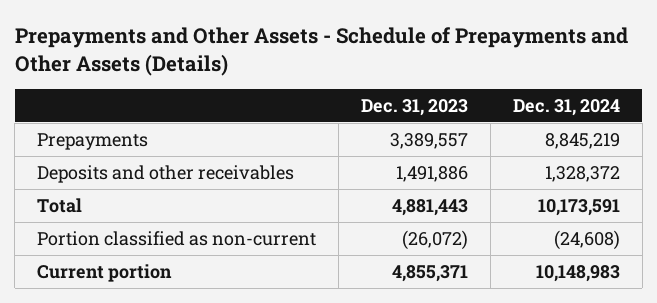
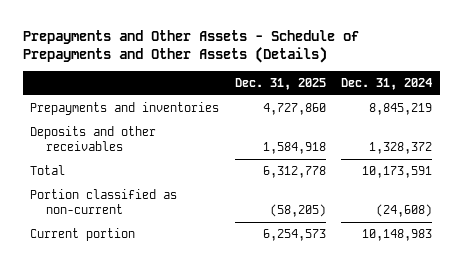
- | Dec. 31, 2023 | Dec. 31, 2024
+ | Dec. 31, 2025 | Dec. 31, 2024
- Prepayments | 3,389,557 | 8,845,219
+ Prepayments and inventories | 4,727,860 | 8,845,219

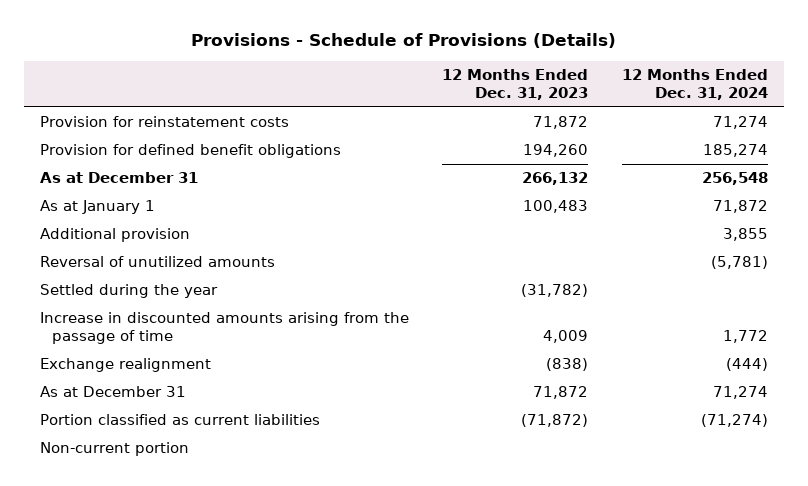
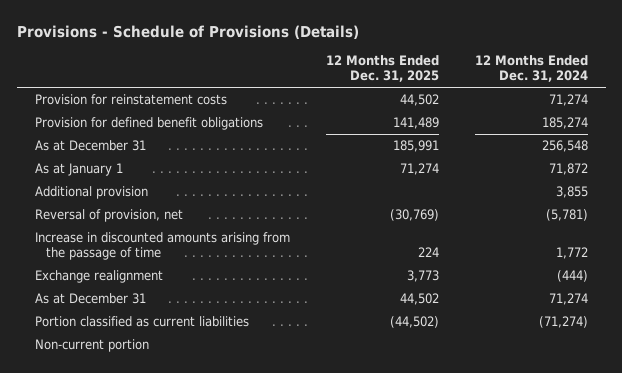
- | 12 Months Ended Dec. 31, 2023 | 12 Months Ended Dec. 31, 2024
+ | 12 Months Ended Dec. 31, 2025 | 12 Months Ended Dec. 31, 2024
- Reversal of unutilized amounts | | (5,781)
- Settled during the year | (31,782) |
+ Reversal of provision, net | (30,769) | (5,781)

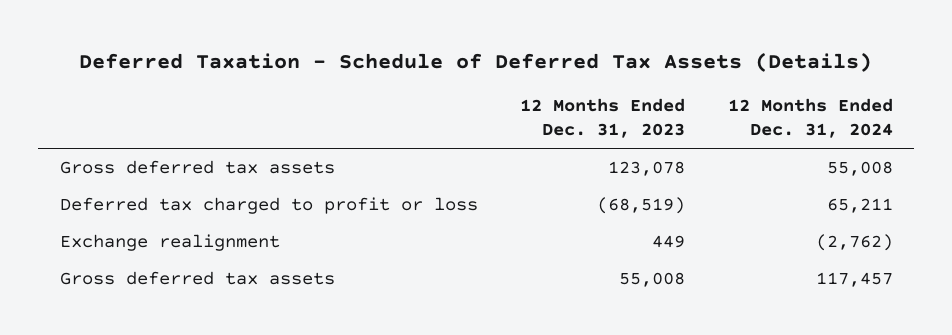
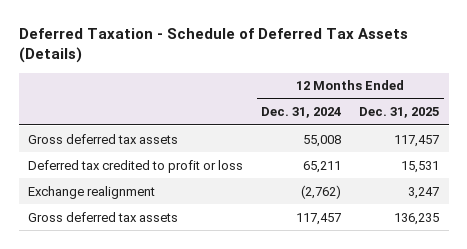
- | 12 Months Ended Dec. 31, 2023 | 12 Months Ended Dec. 31, 2024
+ | 12 Months Ended Dec. 31, 2024 | 12 Months Ended Dec. 31, 2025
- Deferred tax charged to profit or loss | (68,519) | 65,211
+ Deferred tax credited to profit or loss | 65,211 | 15,531

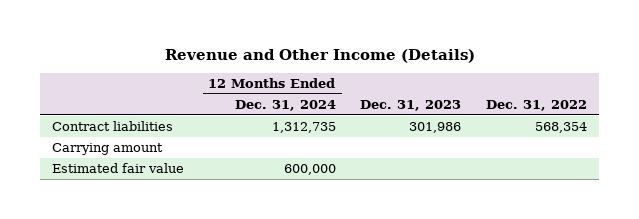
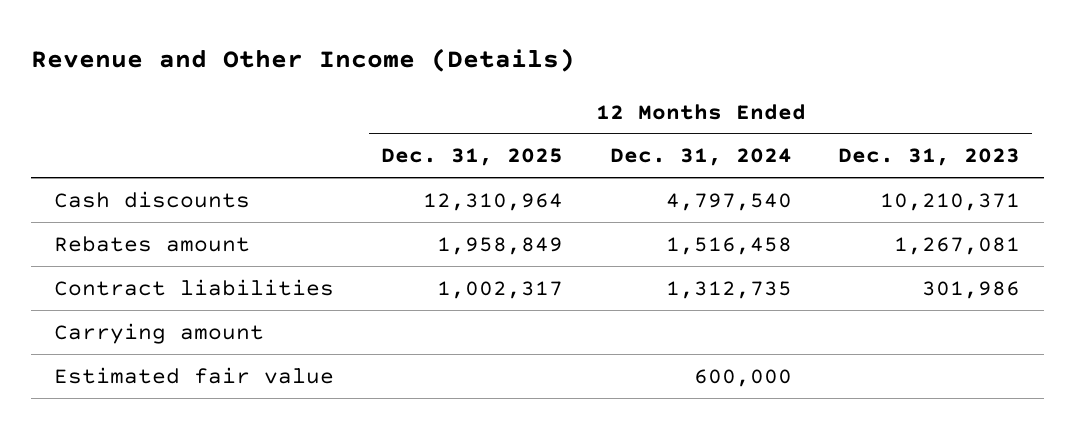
- | 12 Months Ended Dec. 31, 2024 | Dec. 31, 2023 | Dec. 31, 2022
+ | 12 Months Ended Dec. 31, 2025 | 12 Months Ended Dec. 31, 2024 | 12 Months Ended Dec. 31, 2023
+ Cash discounts | 12,310,964 | 4,797,540 | 10,210,371
+ Rebates amount | 1,958,849 | 1,516,458 | 1,267,081

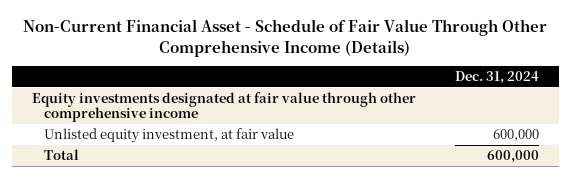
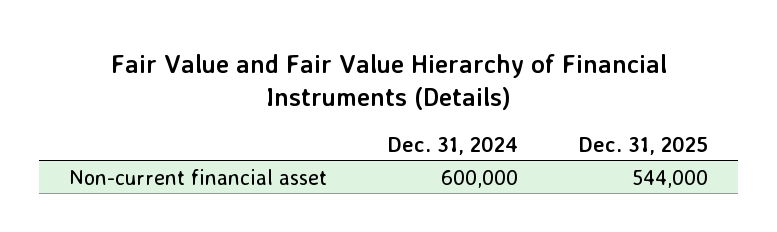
- Non-Current Financial Asset - Schedule of Fair Value Through Other Comprehensive Income (Details)
+ Fair Value and Fair Value Hierarchy of Financial Instruments (Details)
- | Dec. 31, 2024
+ | Dec. 31, 2024 | Dec. 31, 2025
- Equity investments designated at fair value through other comprehensive income
- Unlisted equity investment, at fair value | 600,000
- Total | 600,000
+ Non-current financial asset | 600,000 | 544,000

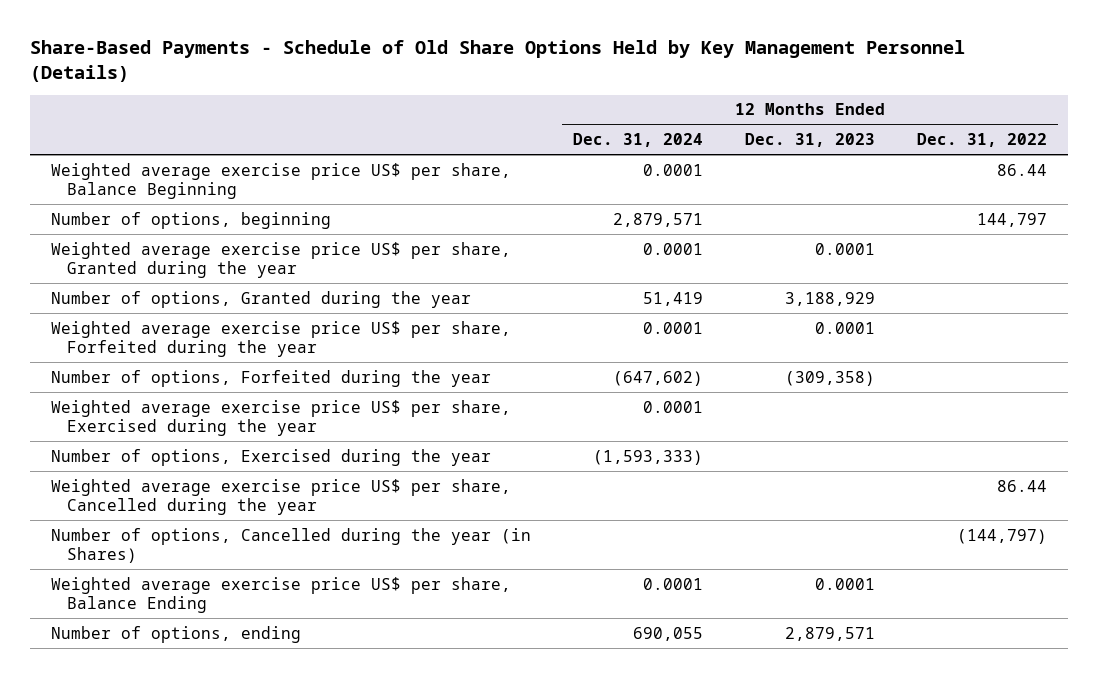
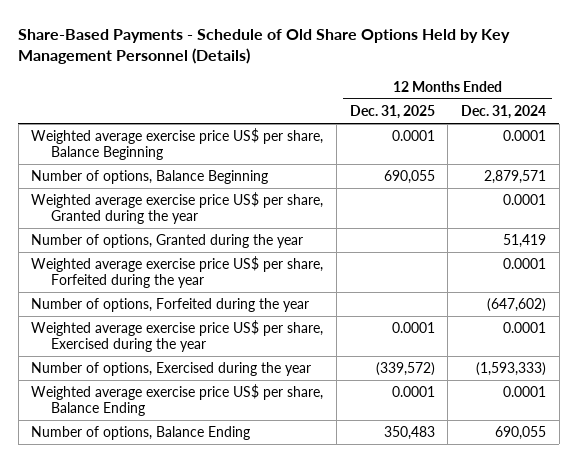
- | 12 Months Ended Dec. 31, 2024 | 12 Months Ended Dec. 31, 2023 | 12 Months Ended Dec. 31, 2022
+ | 12 Months Ended Dec. 31, 2025 | 12 Months Ended Dec. 31, 2024
- Number of options, beginning | 2,879,571 | | 144,797
+ Number of options, Balance Beginning | 690,055 | 2,879,571
- Weighted average exercise price US$ per share, Cancelled during the year | | | 86.44
- Number of options, Cancelled during the year (in Shares) | | | (144,797)
- Number of options, ending | 690,055 | 2,879,571 |
+ Number of options, Balance Ending | 350,483 | 690,055

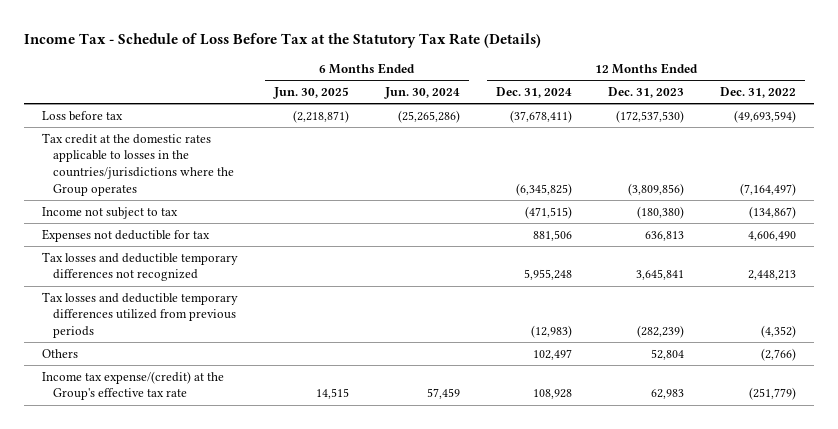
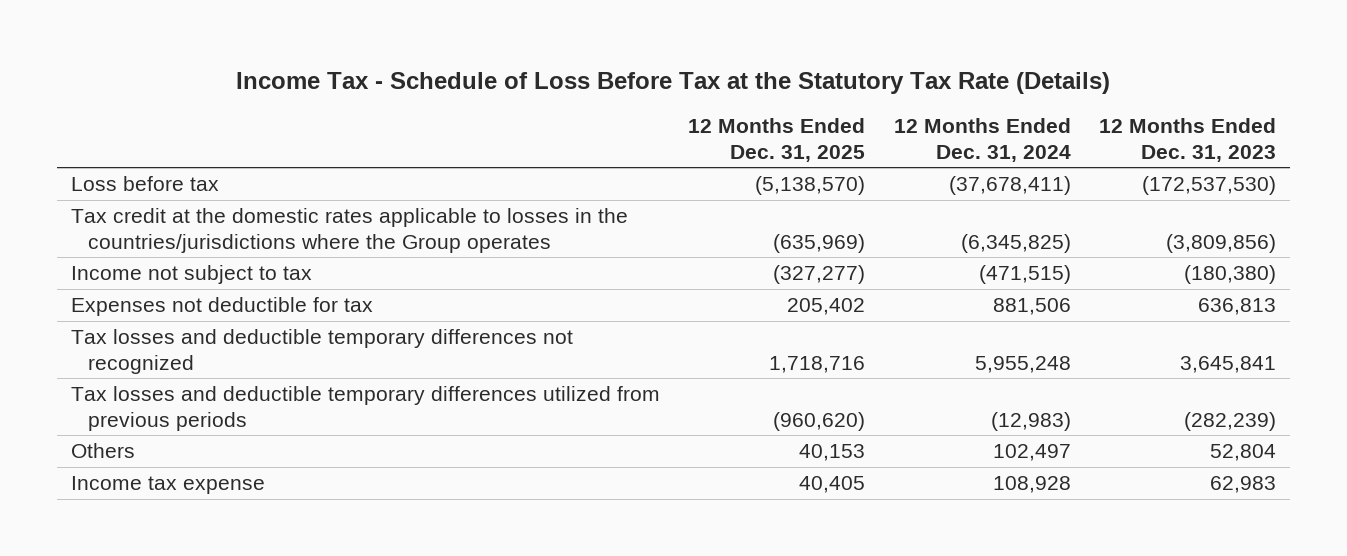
- | 6 Months Ended Jun. 30, 2025 | 6 Months Ended Jun. 30, 2024 | 12 Months Ended Dec. 31, 2024 | 12 Months Ended Dec. 31, 2023 | 12 Months Ended Dec. 31, 2022
+ | 12 Months Ended Dec. 31, 2025 | 12 Months Ended Dec. 31, 2024 | 12 Months Ended Dec. 31, 2023
- Income tax expense/(credit) at the Group's effective tax rate | 14,515 | 57,459 | 108,928 | 62,983 | (251,779)
+ Income tax expense | 40,405 | 108,928 | 62,983

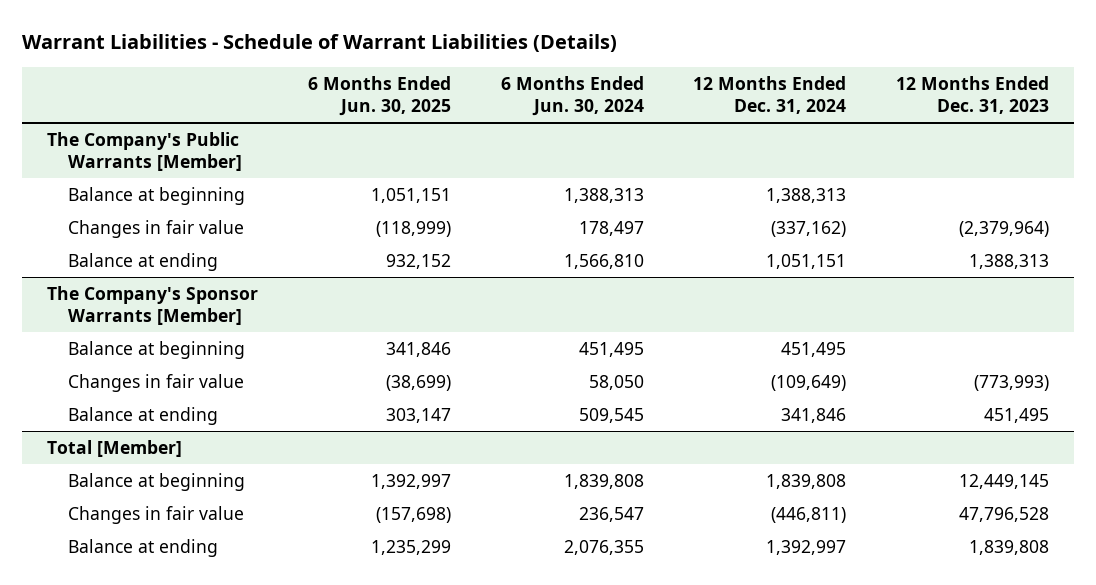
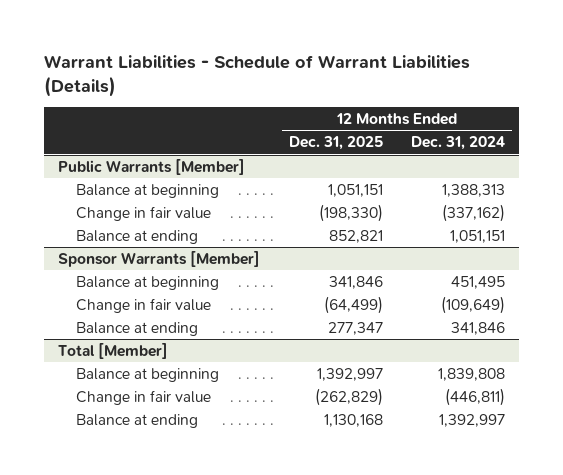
- | 6 Months Ended Jun. 30, 2025 | 6 Months Ended Jun. 30, 2024 | 12 Months Ended Dec. 31, 2024 | 12 Months Ended Dec. 31, 2023
+ | 12 Months Ended Dec. 31, 2025 | 12 Months Ended Dec. 31, 2024
- The Company's Public Warrants [Member]
+ Public Warrants [Member]
- Changes in fair value | (118,999) | 178,497 | (337,162) | (2,379,964)
+ Change in fair value | (198,330) | (337,162)
- The Company's Sponsor Warrants [Member]
+ Sponsor Warrants [Member]
- Changes in fair value | (38,699) | 58,050 | (109,649) | (773,993)
+ Change in fair value | (64,499) | (109,649)
@ Total [Member]
- Changes in fair value | (157,698) | 236,547 | (446,811) | 47,796,528
+ Change in fair value | (262,829) | (446,811)

